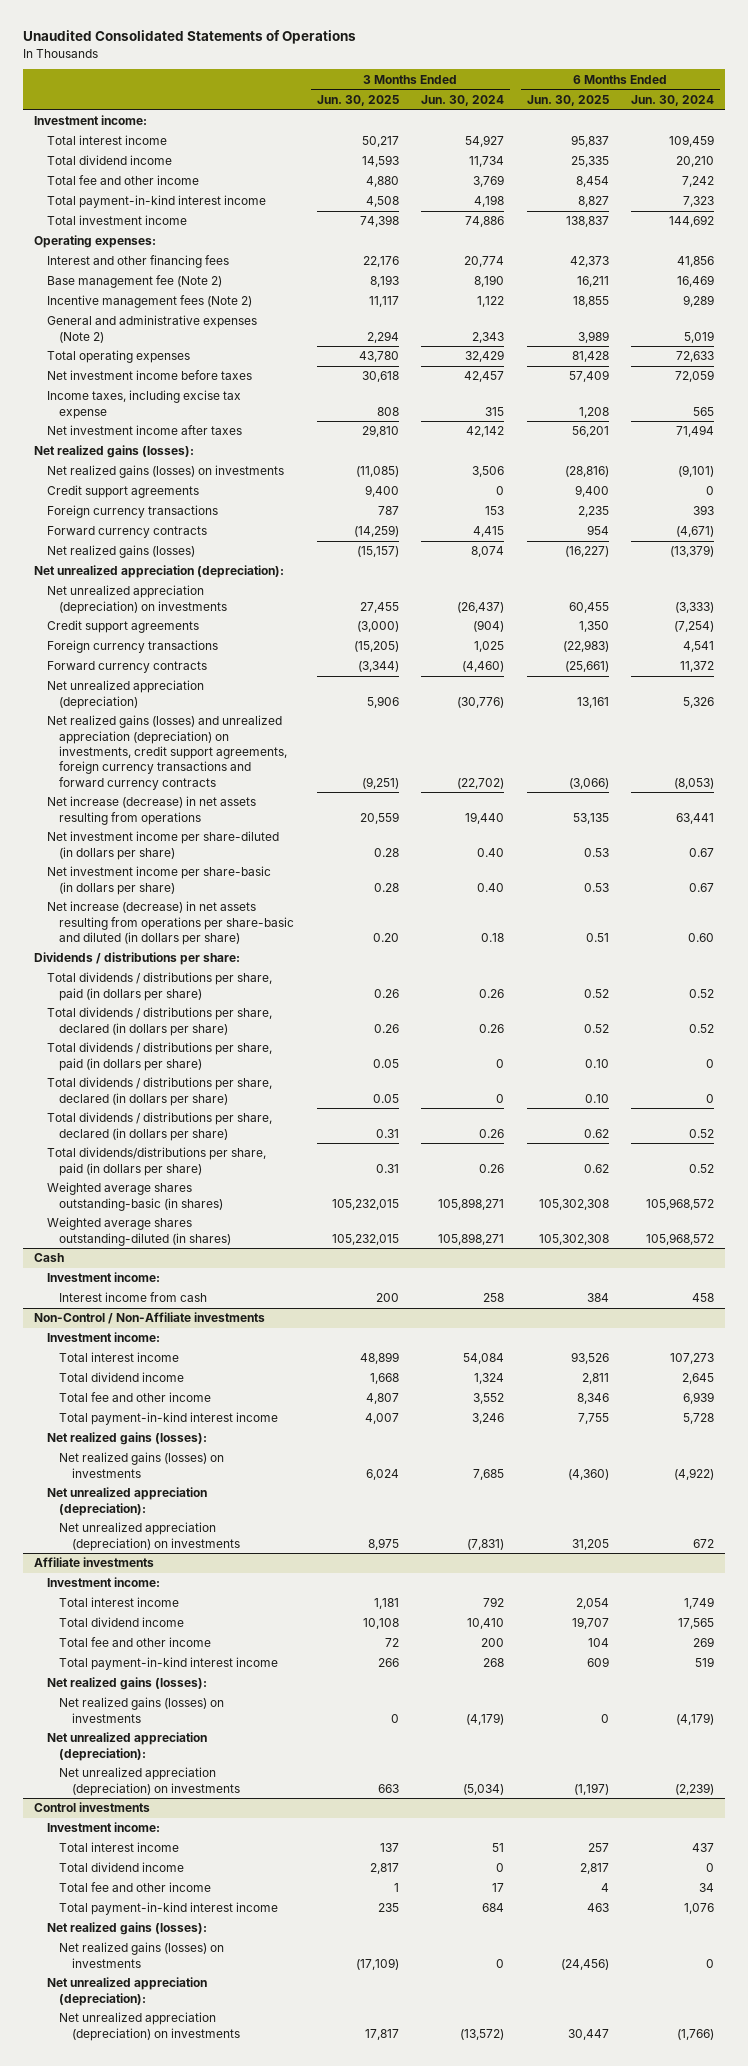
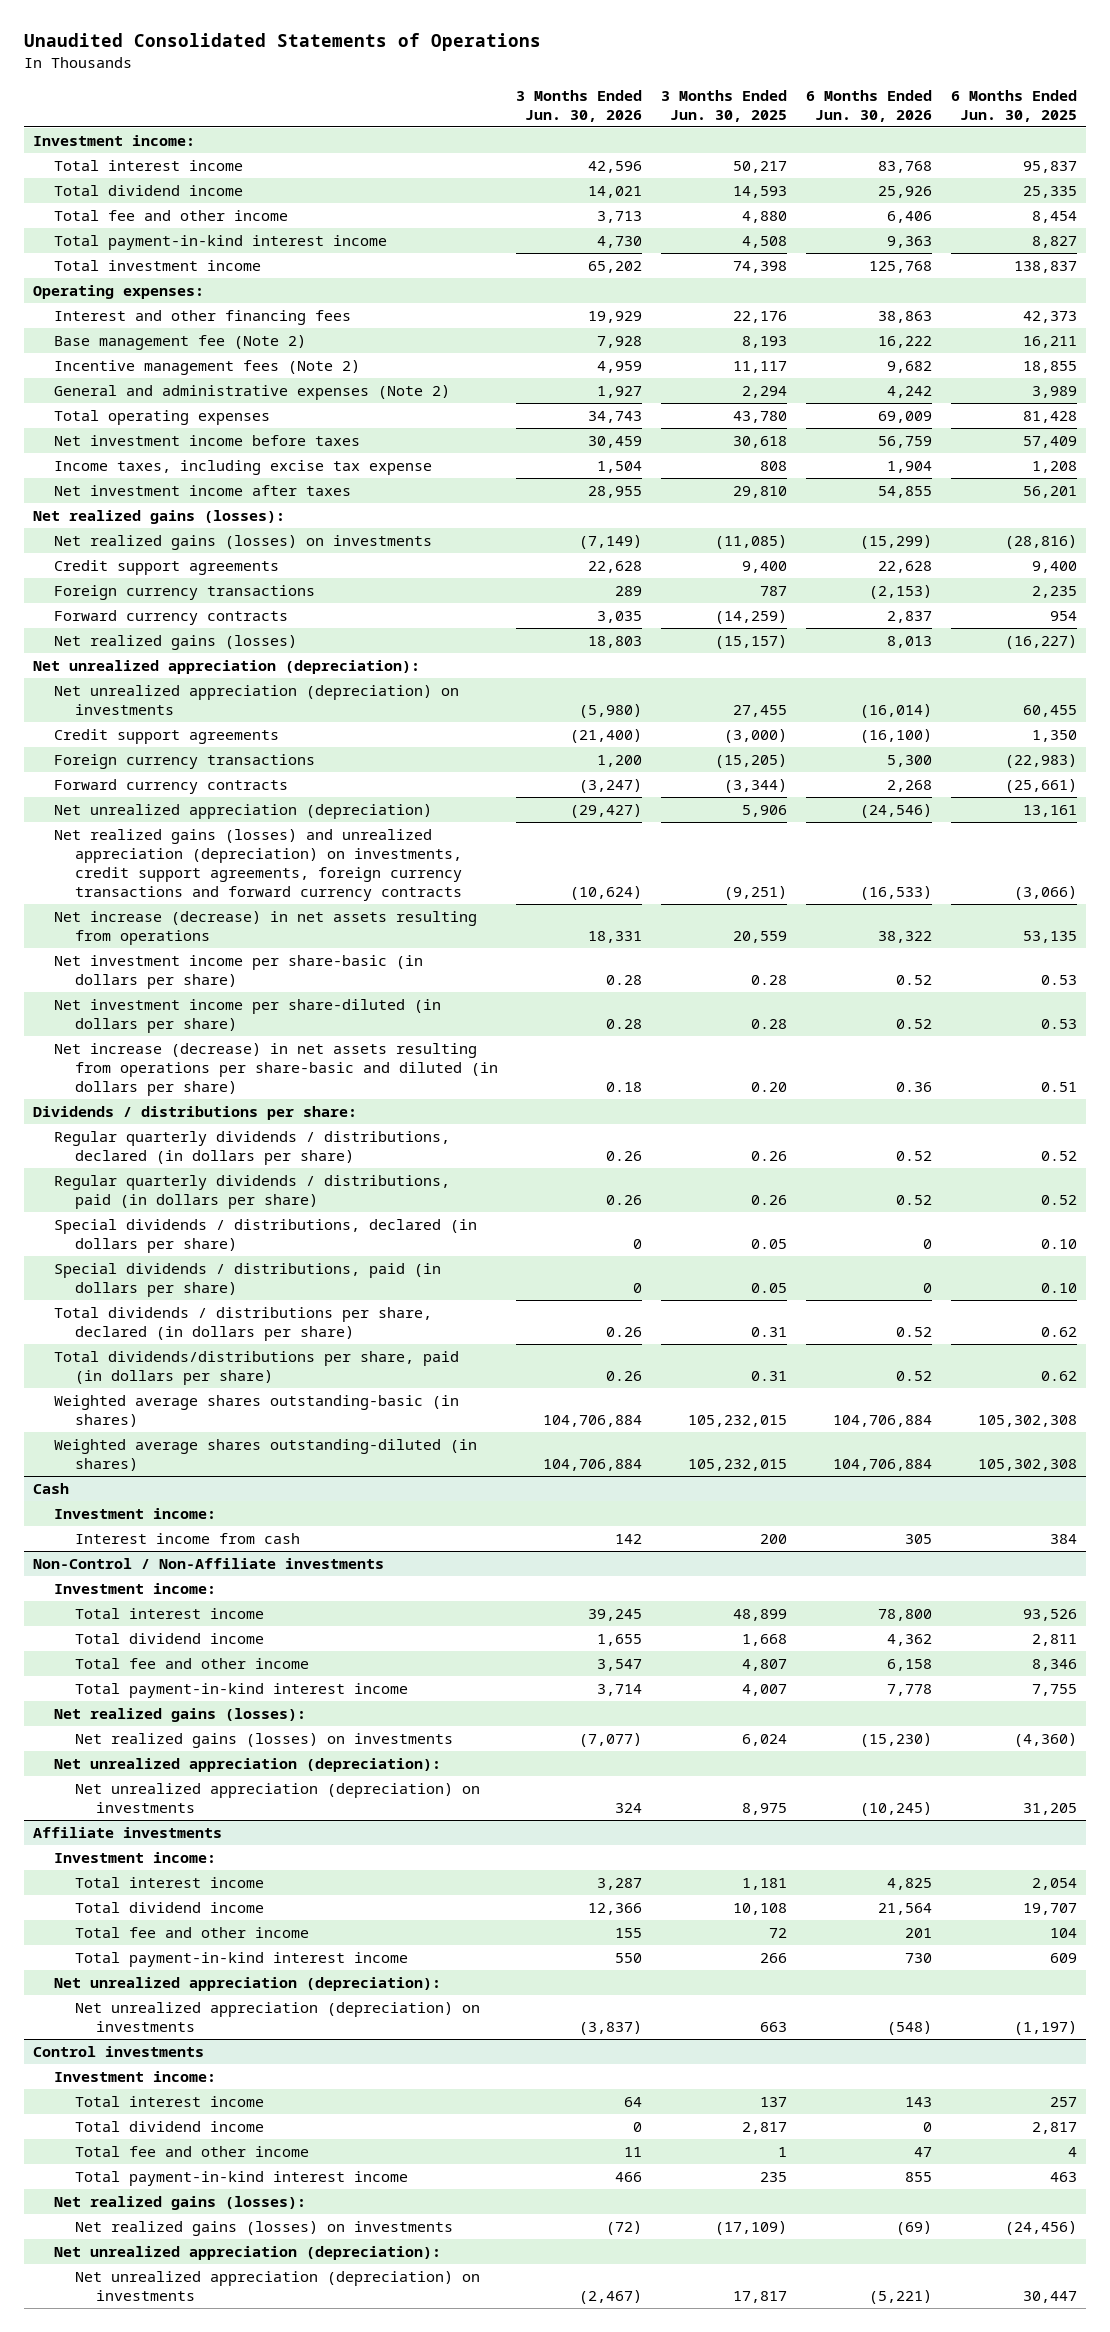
- | 3 Months Ended Jun. 30, 2025 | 3 Months Ended Jun. 30, 2024 | 6 Months Ended Jun. 30, 2025 | 6 Months Ended Jun. 30, 2024
+ | 3 Months Ended Jun. 30, 2026 | 3 Months Ended Jun. 30, 2025 | 6 Months Ended Jun. 30, 2026 | 6 Months Ended Jun. 30, 2025
moved down: Net investment income per share-diluted (in dollars per share) | 0.28 | 0.28 | 0.52 | 0.53
- Total dividends / distributions per share, paid (in dollars per share) | 0.26 | 0.26 | 0.52 | 0.52
- Total dividends / distributions per share, declared (in dollars per share) | 0.26 | 0.26 | 0.52 | 0.52
- Total dividends / distributions per share, paid (in dollars per share) | 0.05 | 0 | 0.10 | 0
- Total dividends / distributions per share, declared (in dollars per share) | 0.05 | 0 | 0.10 | 0
+ Regular quarterly dividends / distributions, declared (in dollars per share) | 0.26 | 0.26 | 0.52 | 0.52
+ Regular quarterly dividends / distributions, paid (in dollars per share) | 0.26 | 0.26 | 0.52 | 0.52
+ Special dividends / distributions, declared (in dollars per share) | 0 | 0.05 | 0 | 0.10
+ Special dividends / distributions, paid (in dollars per share) | 0 | 0.05 | 0 | 0.10
@ Affiliate investments
- Net realized gains (losses):
- Net realized gains (losses) on investments | 0 | (4,179) | 0 | (4,179)

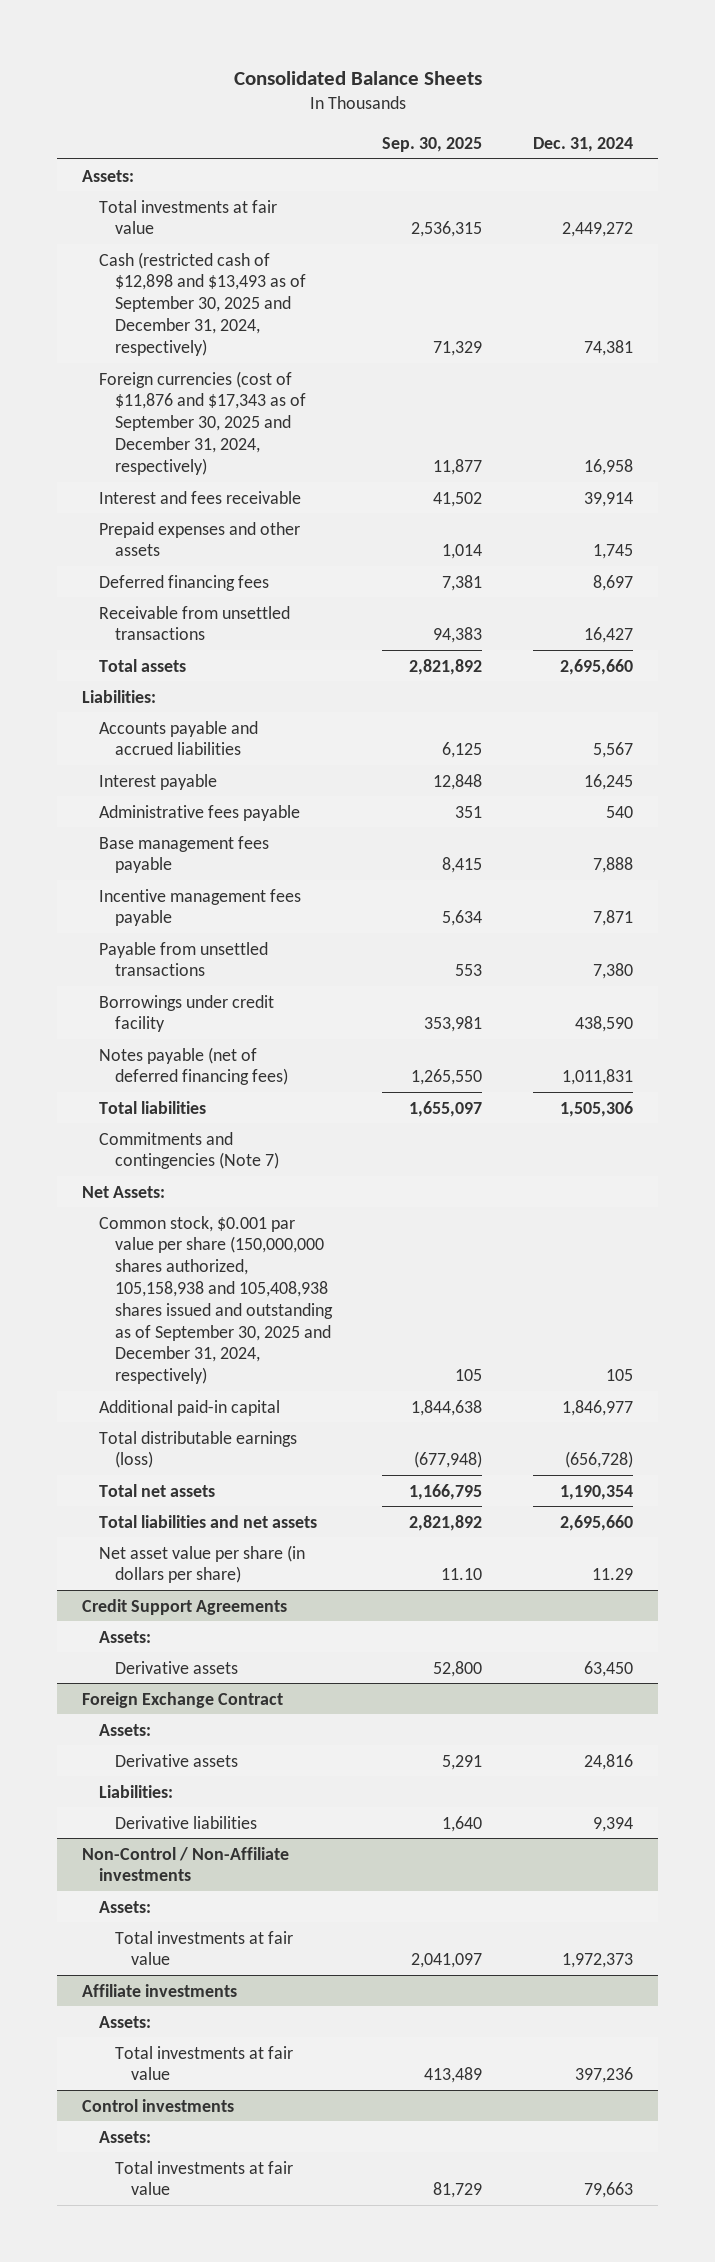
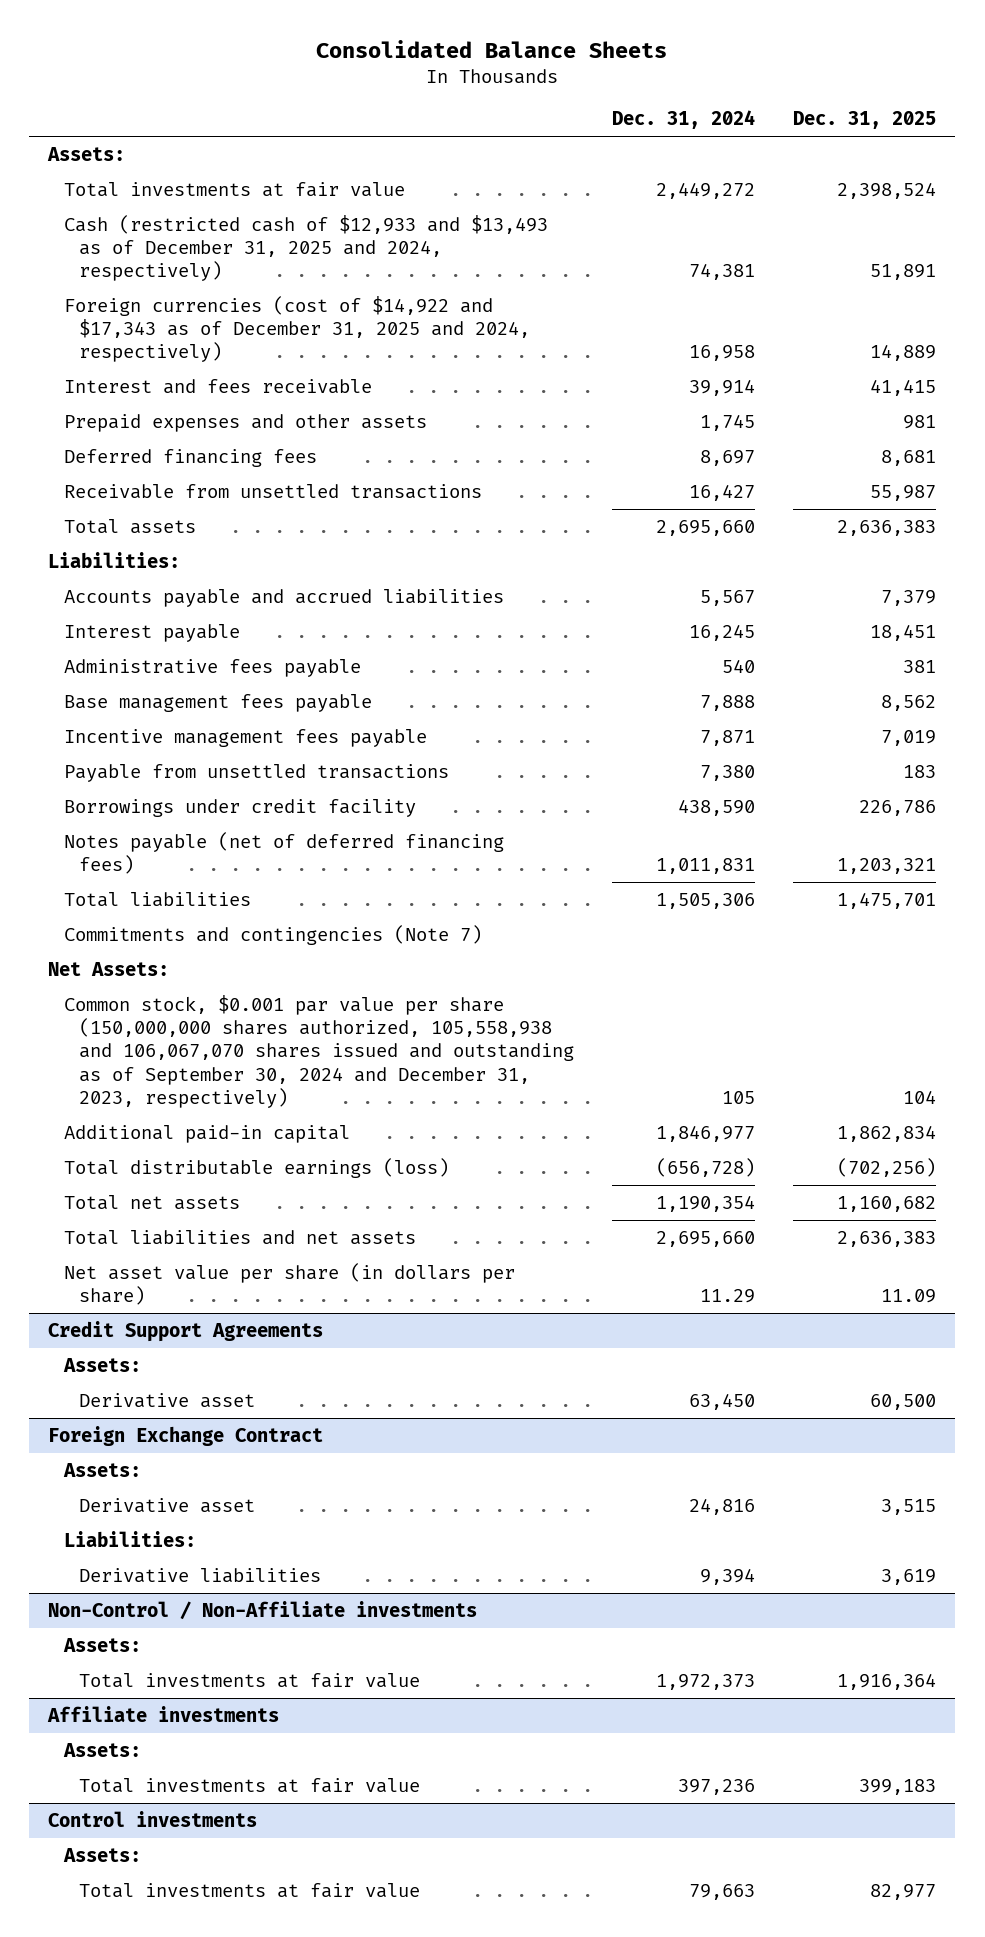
- | Sep. 30, 2025 | Dec. 31, 2024
+ | Dec. 31, 2024 | Dec. 31, 2025
- Cash (restricted cash of $12,898 and $13,493 as of September 30, 2025 and December 31, 2024, respectively) | 71,329 | 74,381
- Foreign currencies (cost of $11,876 and $17,343 as of September 30, 2025 and December 31, 2024, respectively) | 11,877 | 16,958
+ Cash (restricted cash of $12,933 and $13,493 as of December 31, 2025 and 2024, respectively) | 74,381 | 51,891
+ Foreign currencies (cost of $14,922 and $17,343 as of December 31, 2025 and 2024, respectively) | 16,958 | 14,889
- Common stock, $0.001 par value per share (150,000,000 shares authorized, 105,158,938 and 105,408,938 shares issued and outstanding as of September 30, 2025 and December 31, 2024, respectively) | 105 | 105
+ Common stock, $0.001 par value per share (150,000,000 shares authorized, 105,558,938 and 106,067,070 shares issued and outstanding as of September 30, 2024 and December 31, 2023, respectively) | 105 | 104
@ Credit Support Agreements
- Derivative assets | 52,800 | 63,450
+ Derivative asset | 63,450 | 60,500
@ Foreign Exchange Contract
- Derivative assets | 5,291 | 24,816
+ Derivative asset | 24,816 | 3,515

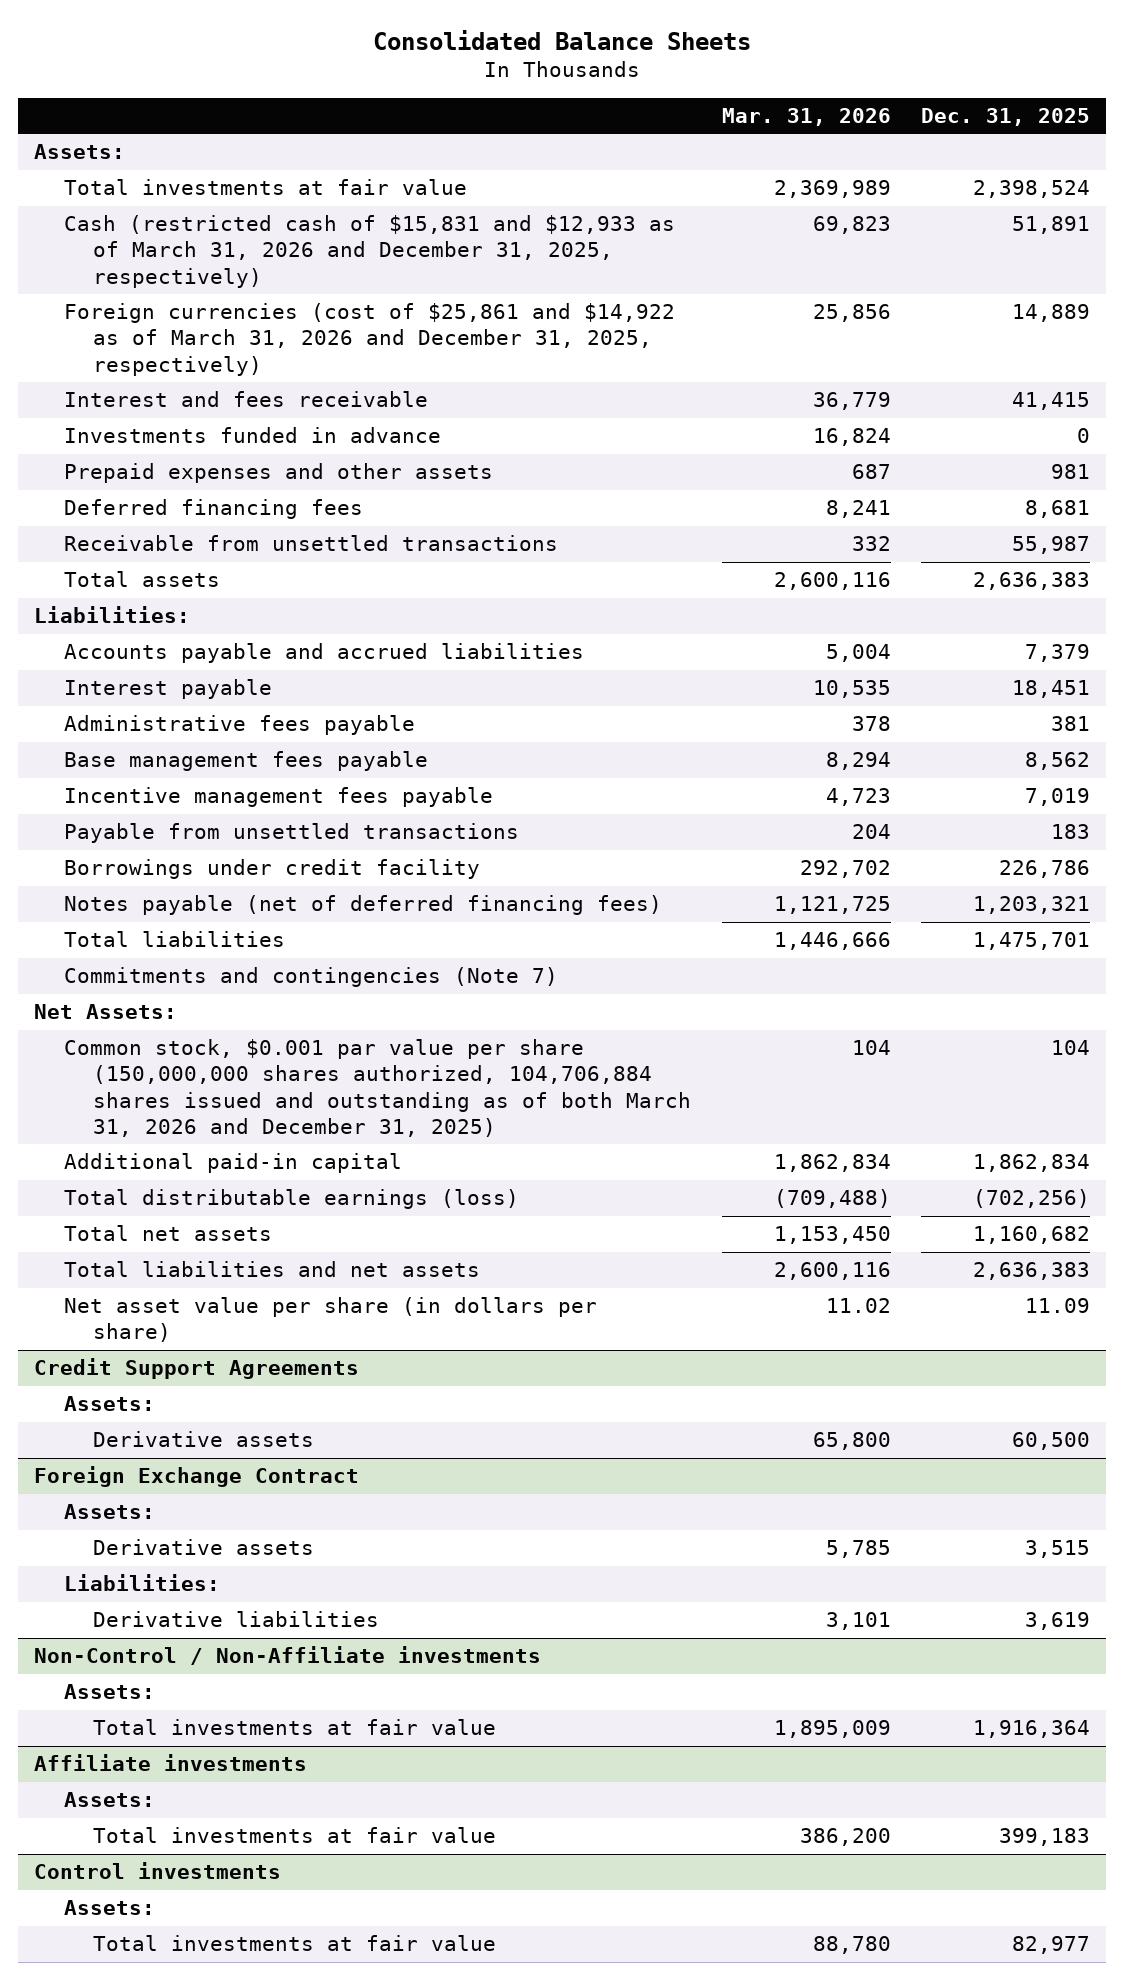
- | Dec. 31, 2024 | Dec. 31, 2025
+ | Mar. 31, 2026 | Dec. 31, 2025
- Cash (restricted cash of $12,933 and $13,493 as of December 31, 2025 and 2024, respectively) | 74,381 | 51,891
- Foreign currencies (cost of $14,922 and $17,343 as of December 31, 2025 and 2024, respectively) | 16,958 | 14,889
+ Cash (restricted cash of $15,831 and $12,933 as of March 31, 2026 and December 31, 2025, respectively) | 69,823 | 51,891
+ Foreign currencies (cost of $25,861 and $14,922 as of March 31, 2026 and December 31, 2025, respectively) | 25,856 | 14,889
+ Investments funded in advance | 16,824 | 0
- Common stock, $0.001 par value per share (150,000,000 shares authorized, 105,558,938 and 106,067,070 shares issued and outstanding as of September 30, 2024 and December 31, 2023, respectively) | 105 | 104
+ Common stock, $0.001 par value per share (150,000,000 shares authorized, 104,706,884 shares issued and outstanding as of both March 31, 2026 and December 31, 2025) | 104 | 104
@ Credit Support Agreements
- Derivative asset | 63,450 | 60,500
+ Derivative assets | 65,800 | 60,500
@ Foreign Exchange Contract
- Derivative asset | 24,816 | 3,515
+ Derivative assets | 5,785 | 3,515

